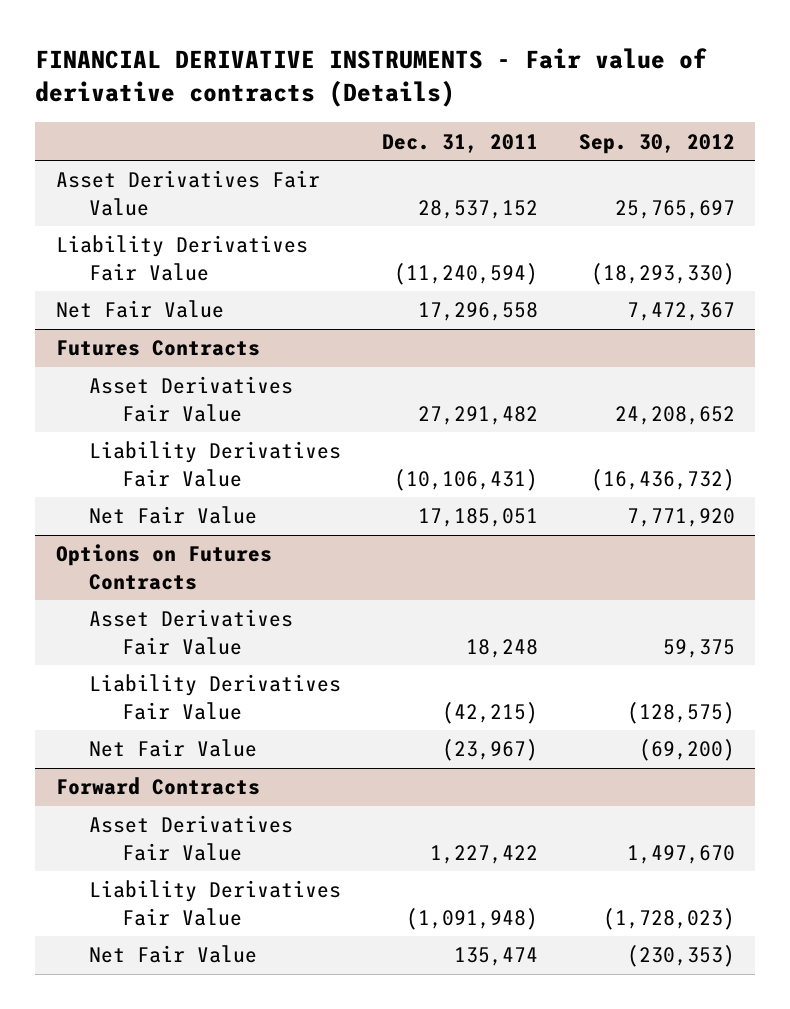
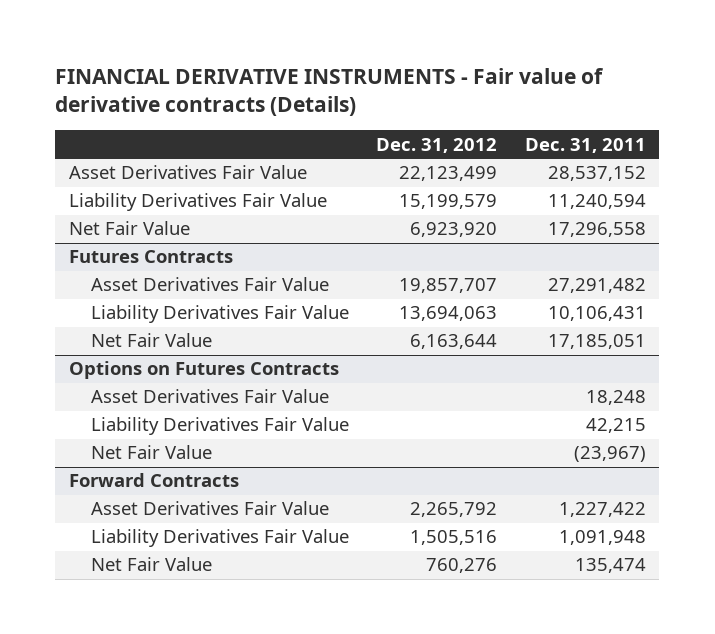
- | Dec. 31, 2011 | Sep. 30, 2012
+ | Dec. 31, 2012 | Dec. 31, 2011
- Liability Derivatives Fair Value | (11,240,594) | (18,293,330)
+ Liability Derivatives Fair Value | 15,199,579 | 11,240,594
@ Futures Contracts
- Liability Derivatives Fair Value | (10,106,431) | (16,436,732)
+ Liability Derivatives Fair Value | 13,694,063 | 10,106,431
@ Options on Futures Contracts
- Liability Derivatives Fair Value | (42,215) | (128,575)
+ Liability Derivatives Fair Value | | 42,215
@ Forward Contracts
- Liability Derivatives Fair Value | (1,091,948) | (1,728,023)
+ Liability Derivatives Fair Value | 1,505,516 | 1,091,948

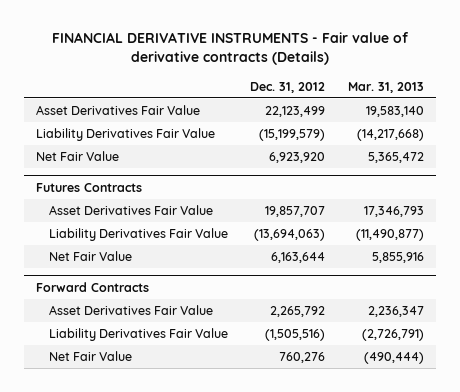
- | Dec. 31, 2012 | Dec. 31, 2011
+ | Dec. 31, 2012 | Mar. 31, 2013
- Liability Derivatives Fair Value | 15,199,579 | 11,240,594
+ Liability Derivatives Fair Value | (15,199,579) | (14,217,668)
@ Futures Contracts
- Liability Derivatives Fair Value | 13,694,063 | 10,106,431
+ Liability Derivatives Fair Value | (13,694,063) | (11,490,877)
- Options on Futures Contracts
- Asset Derivatives Fair Value | | 18,248
- Liability Derivatives Fair Value | | 42,215
- Net Fair Value | | (23,967)
@ Forward Contracts
- Liability Derivatives Fair Value | 1,505,516 | 1,091,948
+ Liability Derivatives Fair Value | (1,505,516) | (2,726,791)

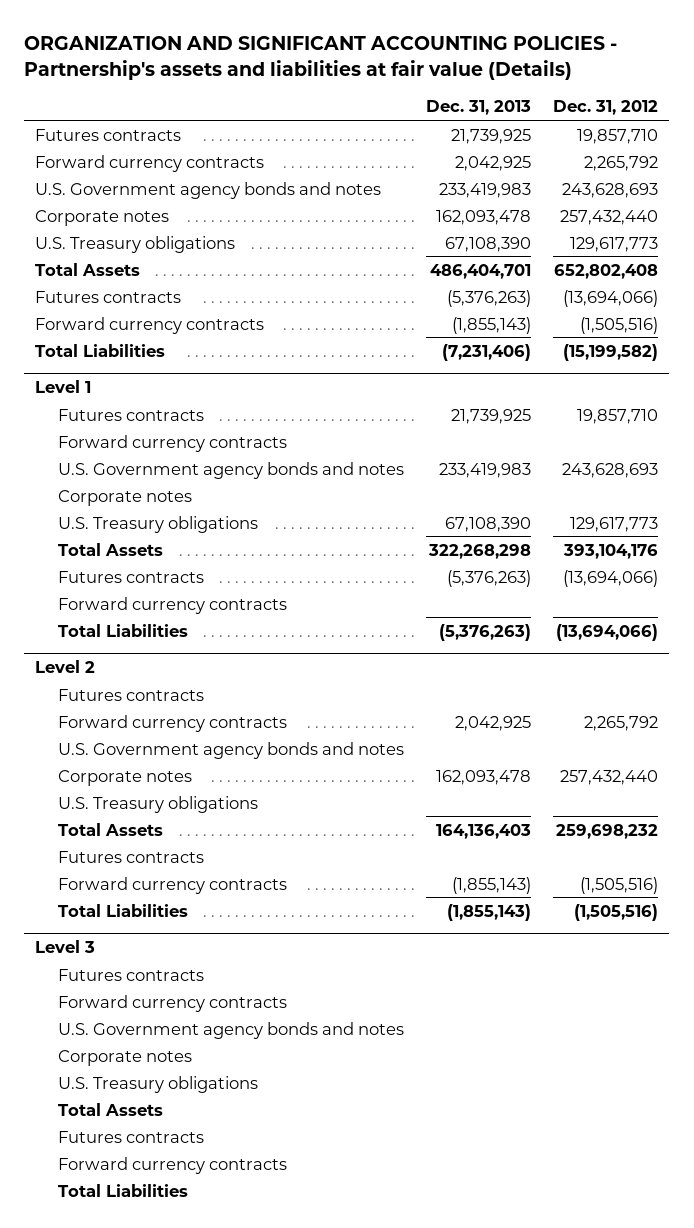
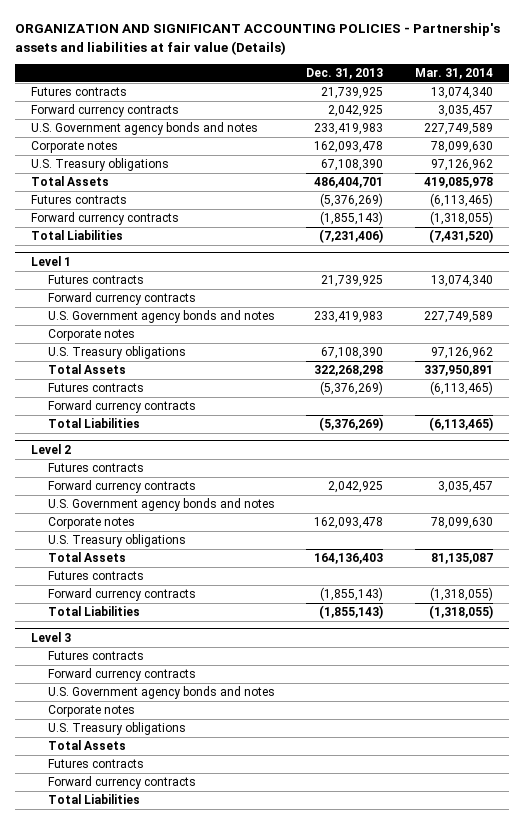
- | Dec. 31, 2013 | Dec. 31, 2012
+ | Dec. 31, 2013 | Mar. 31, 2014
- Futures contracts | (5,376,263) | (13,694,066)
+ Futures contracts | (5,376,269) | (6,113,465)
@ Level 1
- Futures contracts | (5,376,263) | (13,694,066)
+ Futures contracts | (5,376,269) | (6,113,465)
- Total Liabilities | (5,376,263) | (13,694,066)
+ Total Liabilities | (5,376,269) | (6,113,465)

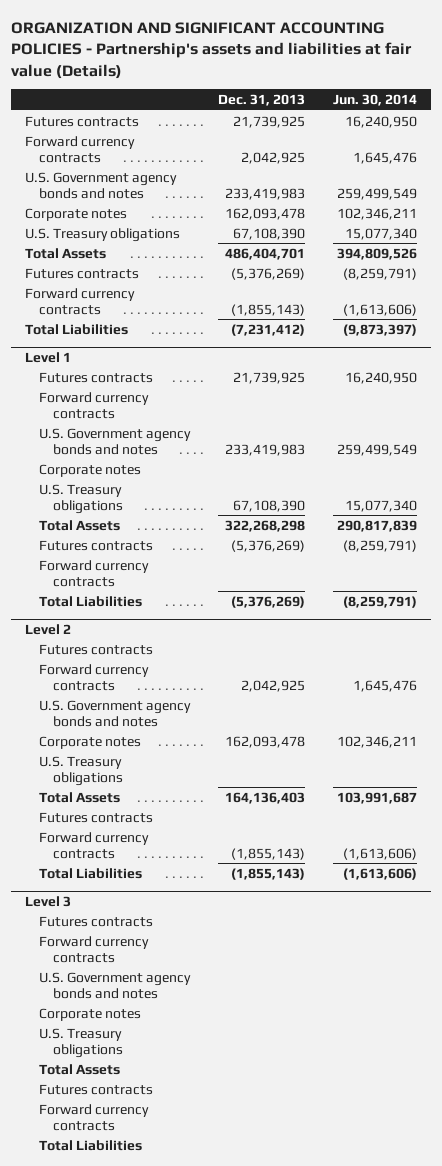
- | Dec. 31, 2013 | Mar. 31, 2014
+ | Dec. 31, 2013 | Jun. 30, 2014
- Total Liabilities | (7,231,406) | (7,431,520)
+ Total Liabilities | (7,231,412) | (9,873,397)

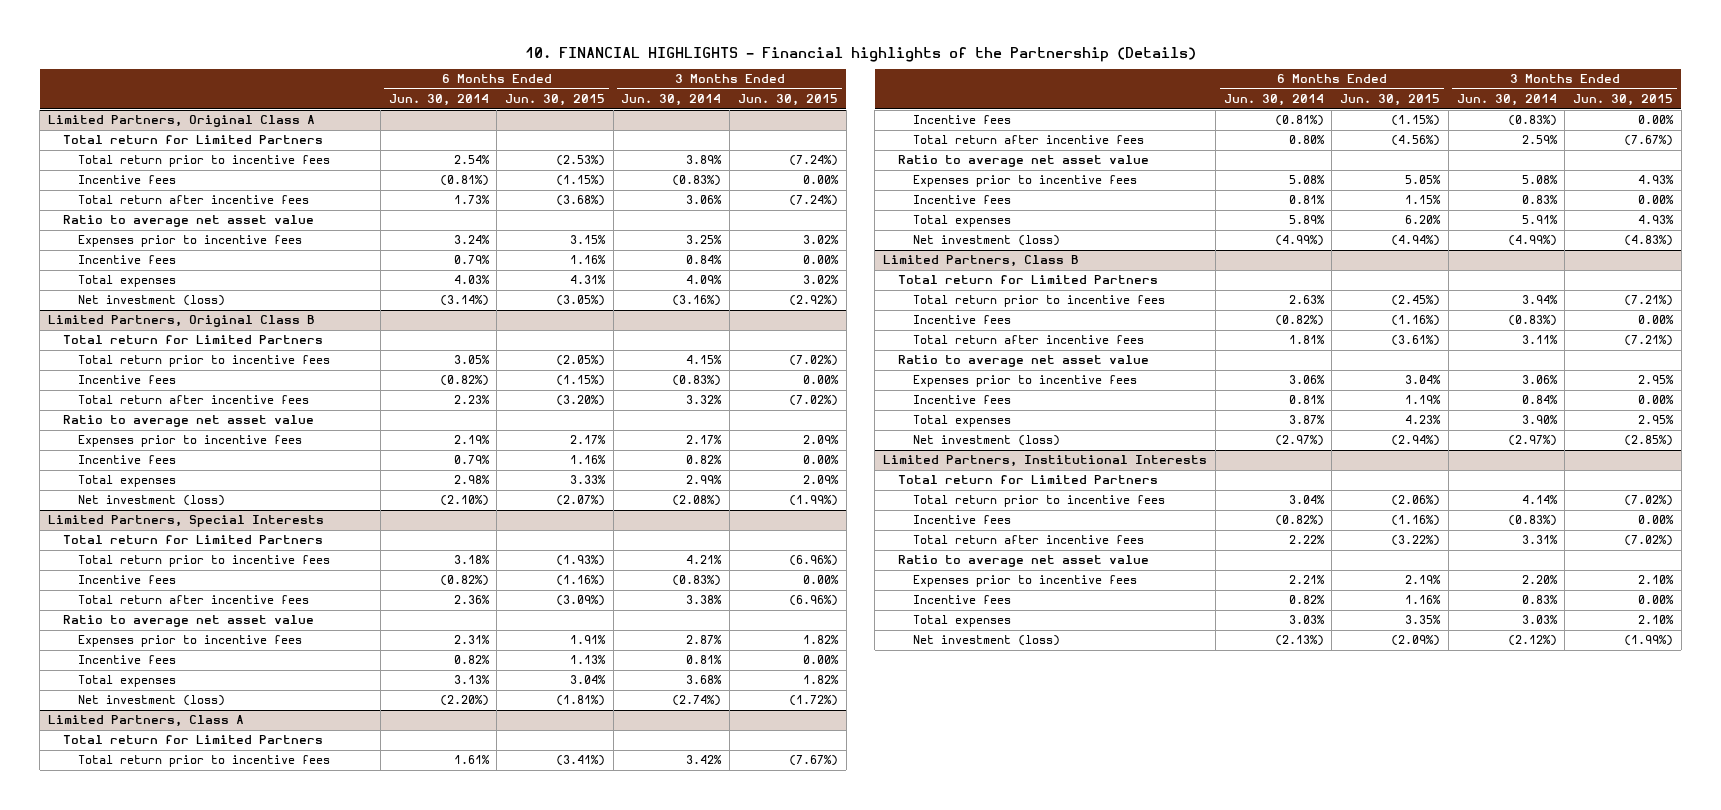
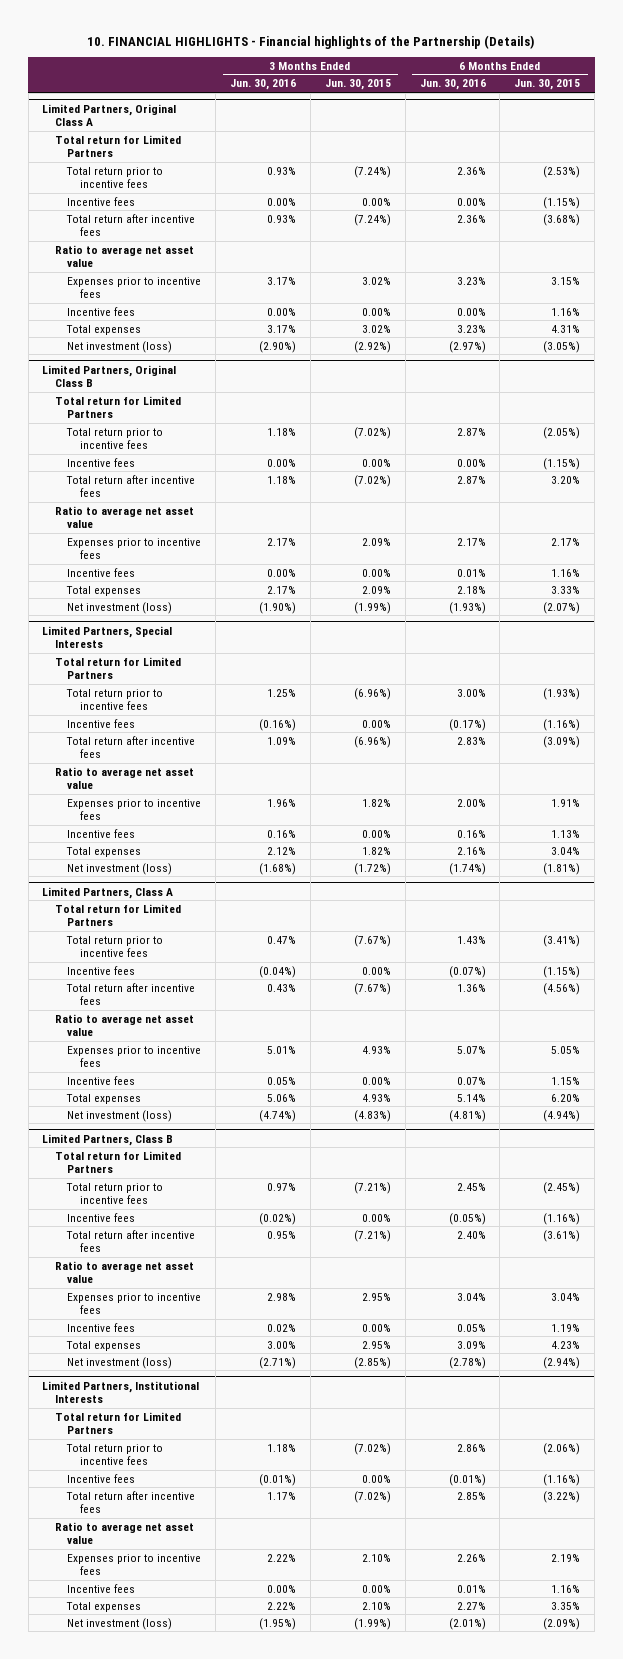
- | 6 Months Ended Jun. 30, 2014 | 6 Months Ended Jun. 30, 2015 | 3 Months Ended Jun. 30, 2014 | 3 Months Ended Jun. 30, 2015
+ | 3 Months Ended Jun. 30, 2016 | 3 Months Ended Jun. 30, 2015 | 6 Months Ended Jun. 30, 2016 | 6 Months Ended Jun. 30, 2015
@ Limited Partners, Original Class B
- Total return after incentive fees | 2.23% | (3.20%) | 3.32% | (7.02%)
+ Total return after incentive fees | 1.18% | (7.02%) | 2.87% | 3.20%

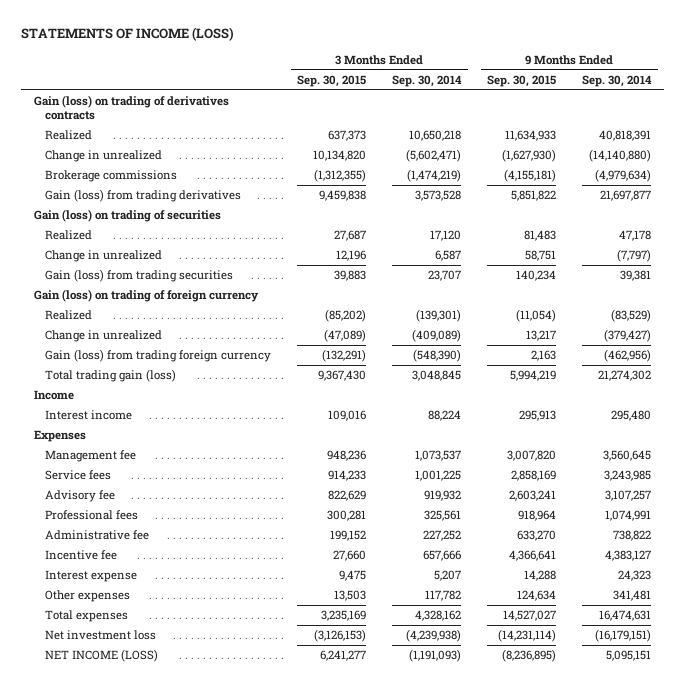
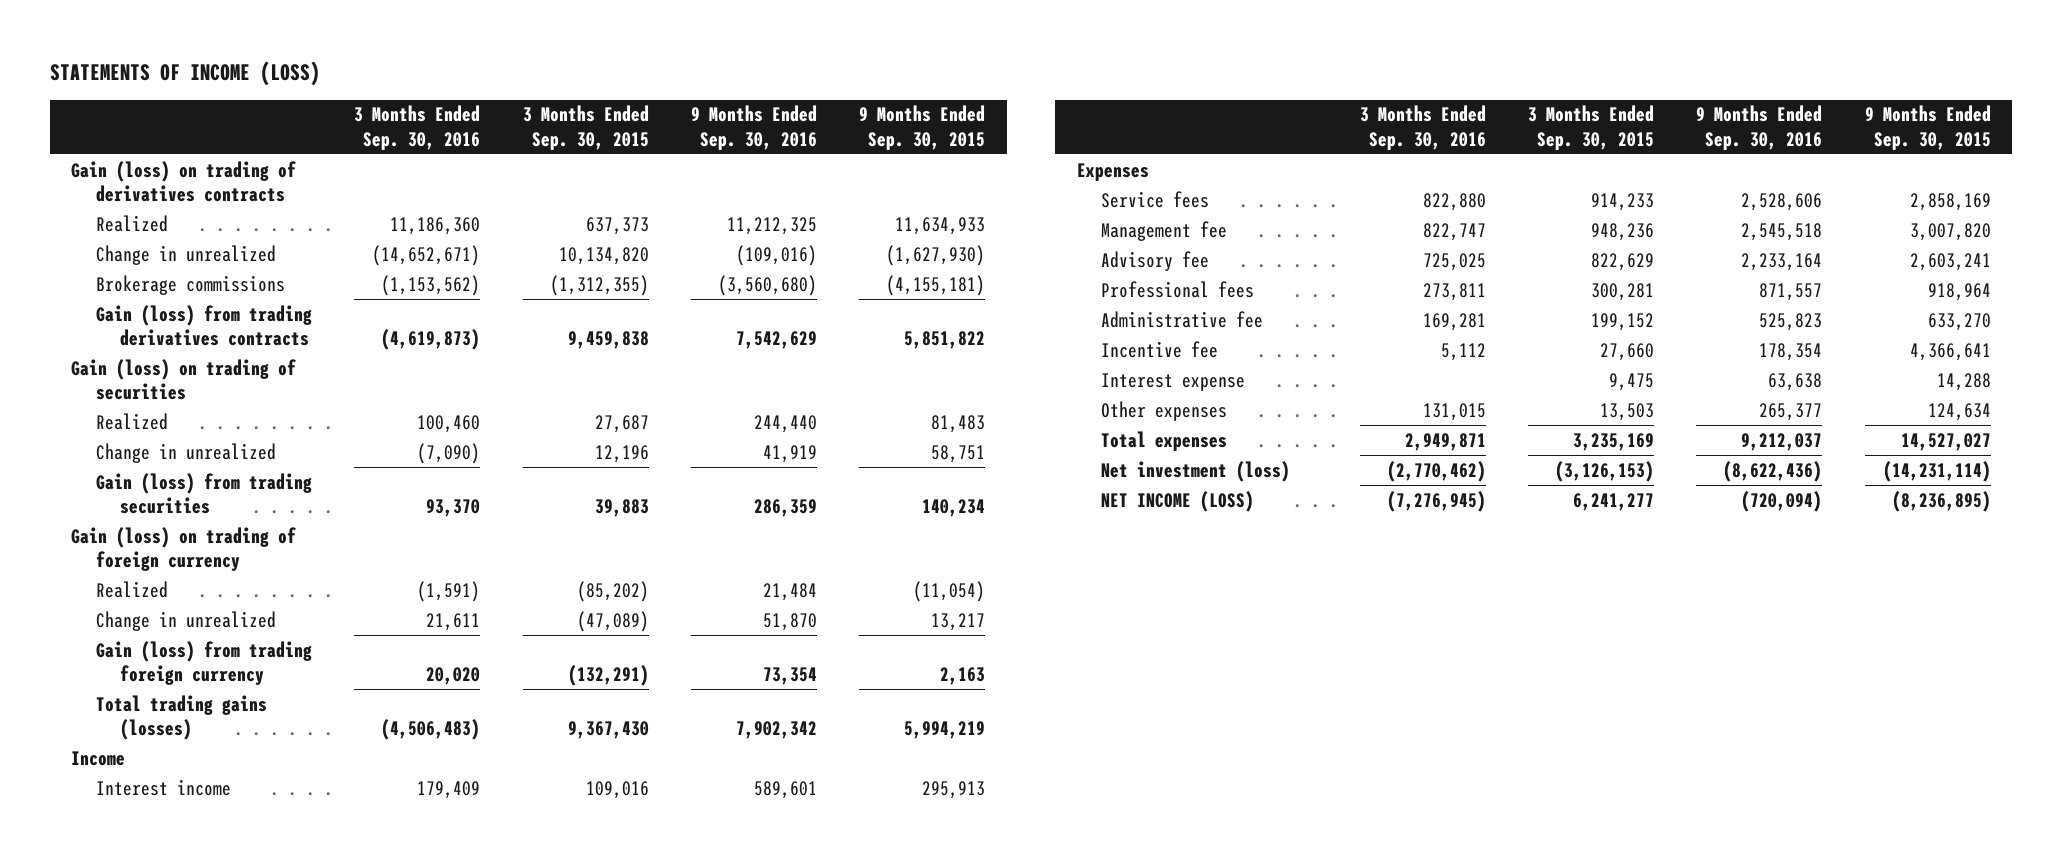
- | 3 Months Ended Sep. 30, 2015 | 3 Months Ended Sep. 30, 2014 | 9 Months Ended Sep. 30, 2015 | 9 Months Ended Sep. 30, 2014
+ | 3 Months Ended Sep. 30, 2016 | 3 Months Ended Sep. 30, 2015 | 9 Months Ended Sep. 30, 2016 | 9 Months Ended Sep. 30, 2015
- Gain (loss) from trading derivatives | 9,459,838 | 3,573,528 | 5,851,822 | 21,697,877
+ Gain (loss) from trading derivatives contracts | (4,619,873) | 9,459,838 | 7,542,629 | 5,851,822
- Total trading gain (loss) | 9,367,430 | 3,048,845 | 5,994,219 | 21,274,302
+ Total trading gains (losses) | (4,506,483) | 9,367,430 | 7,902,342 | 5,994,219
moved down: Management fee | 822,747 | 948,236 | 2,545,518 | 3,007,820
- Net investment loss | (3,126,153) | (4,239,938) | (14,231,114) | (16,179,151)
+ Net investment (loss) | (2,770,462) | (3,126,153) | (8,622,436) | (14,231,114)

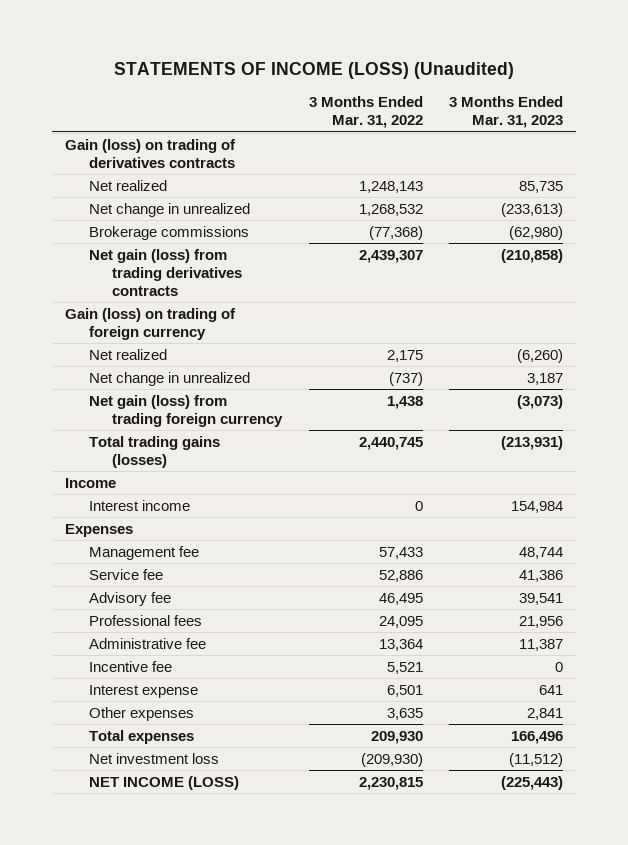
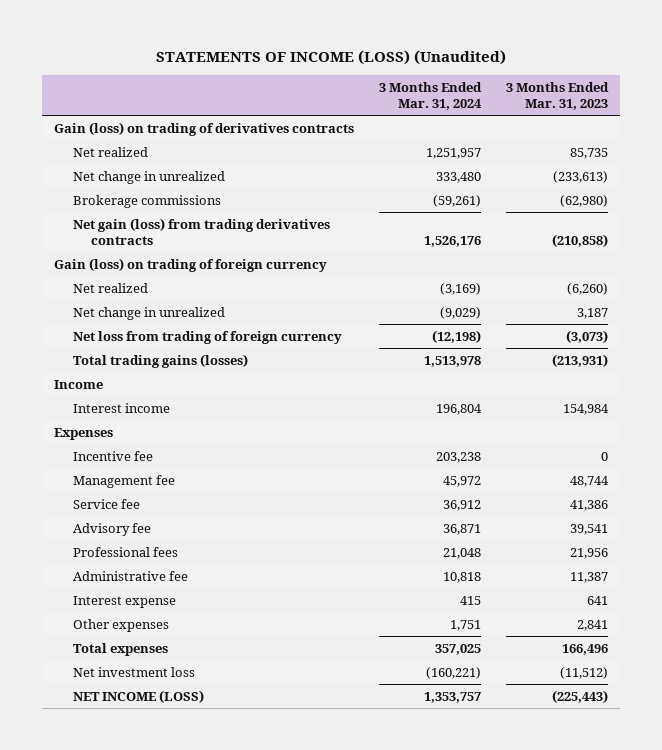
- | 3 Months Ended Mar. 31, 2022 | 3 Months Ended Mar. 31, 2023
+ | 3 Months Ended Mar. 31, 2024 | 3 Months Ended Mar. 31, 2023
- Net gain (loss) from trading foreign currency | 1,438 | (3,073)
+ Net loss from trading of foreign currency | (12,198) | (3,073)
moved up: Incentive fee | 203,238 | 0

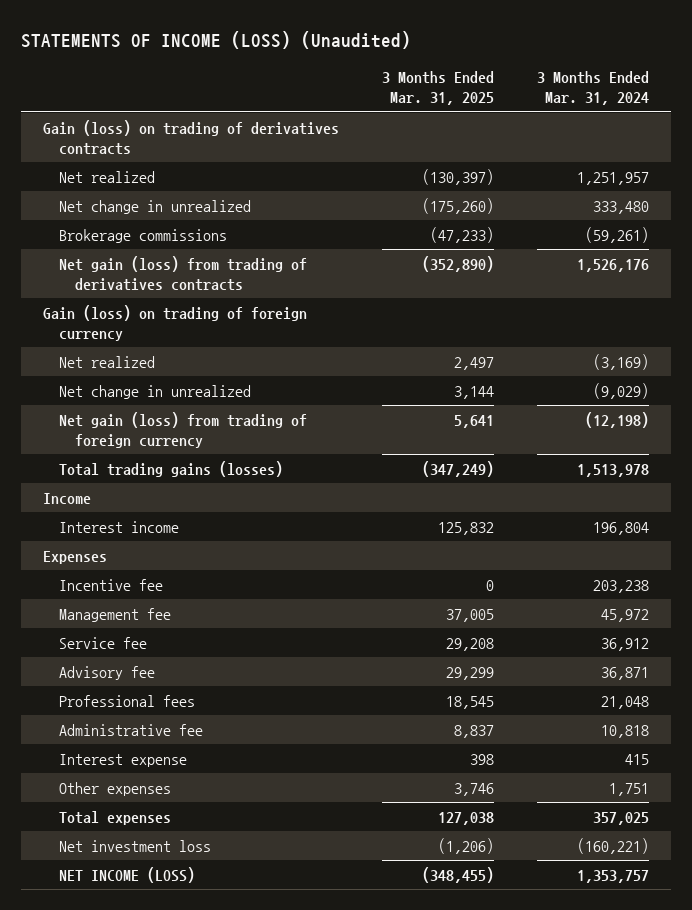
- | 3 Months Ended Mar. 31, 2024 | 3 Months Ended Mar. 31, 2023
+ | 3 Months Ended Mar. 31, 2025 | 3 Months Ended Mar. 31, 2024
- Net gain (loss) from trading derivatives contracts | 1,526,176 | (210,858)
+ Net gain (loss) from trading of derivatives contracts | (352,890) | 1,526,176
- Net loss from trading of foreign currency | (12,198) | (3,073)
+ Net gain (loss) from trading of foreign currency | 5,641 | (12,198)

